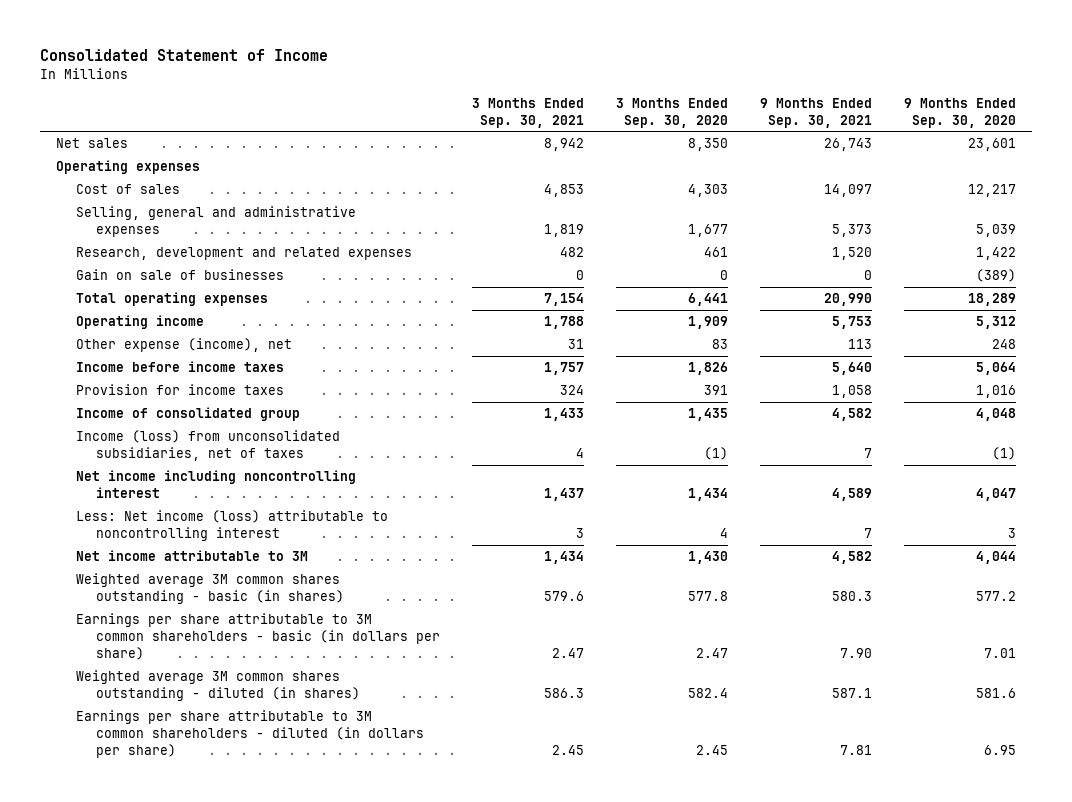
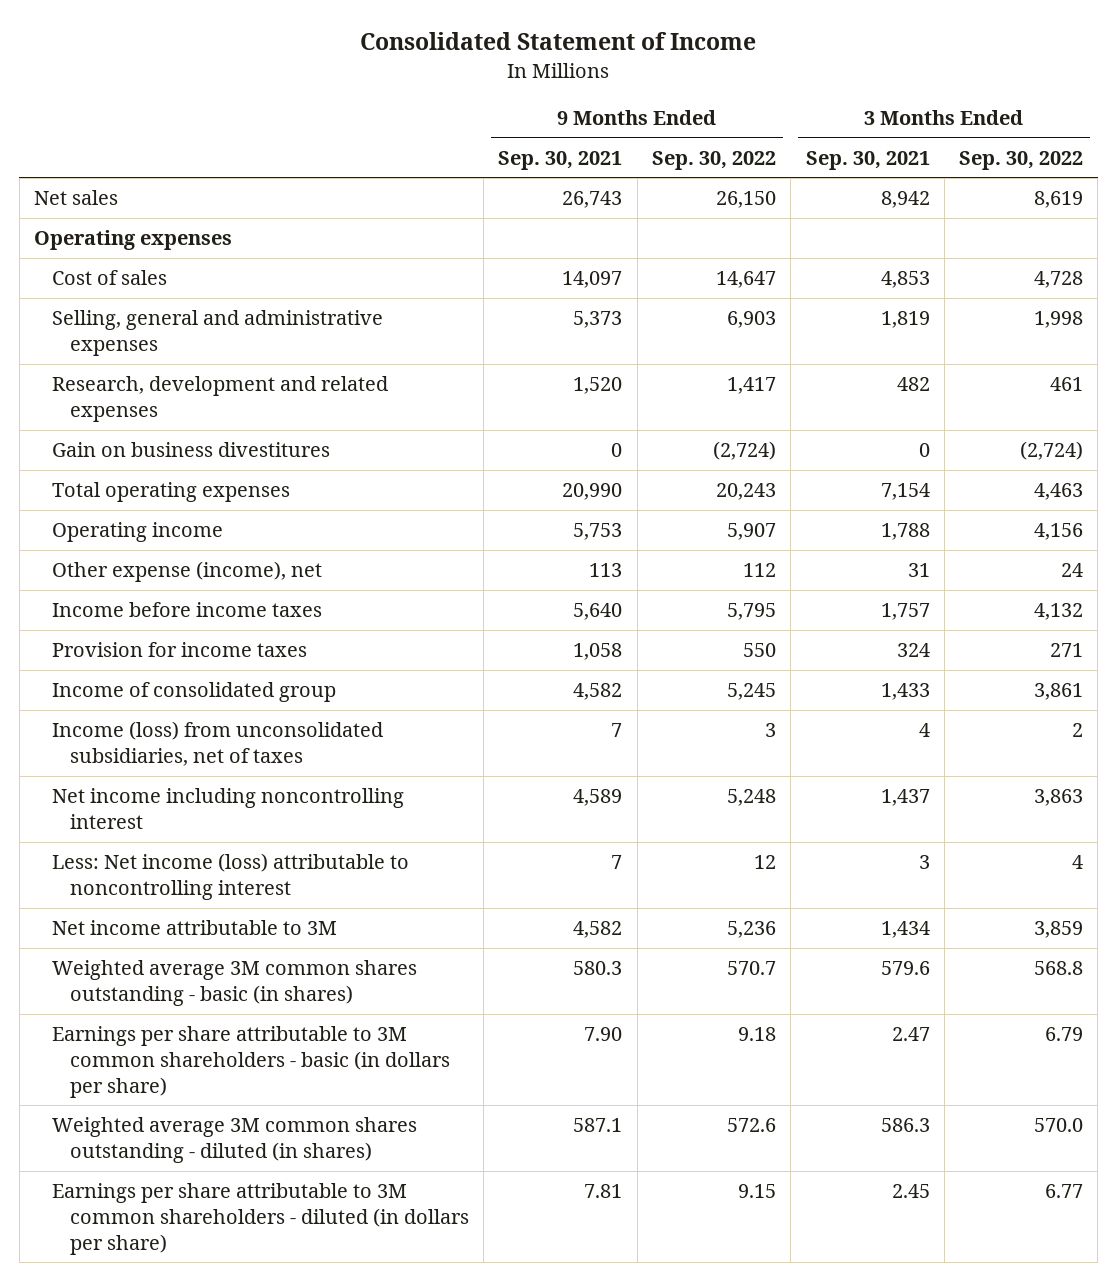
- | 3 Months Ended Sep. 30, 2021 | 3 Months Ended Sep. 30, 2020 | 9 Months Ended Sep. 30, 2021 | 9 Months Ended Sep. 30, 2020
+ | 9 Months Ended Sep. 30, 2021 | 9 Months Ended Sep. 30, 2022 | 3 Months Ended Sep. 30, 2021 | 3 Months Ended Sep. 30, 2022
- Gain on sale of businesses | 0 | 0 | 0 | (389)
+ Gain on business divestitures | 0 | (2,724) | 0 | (2,724)

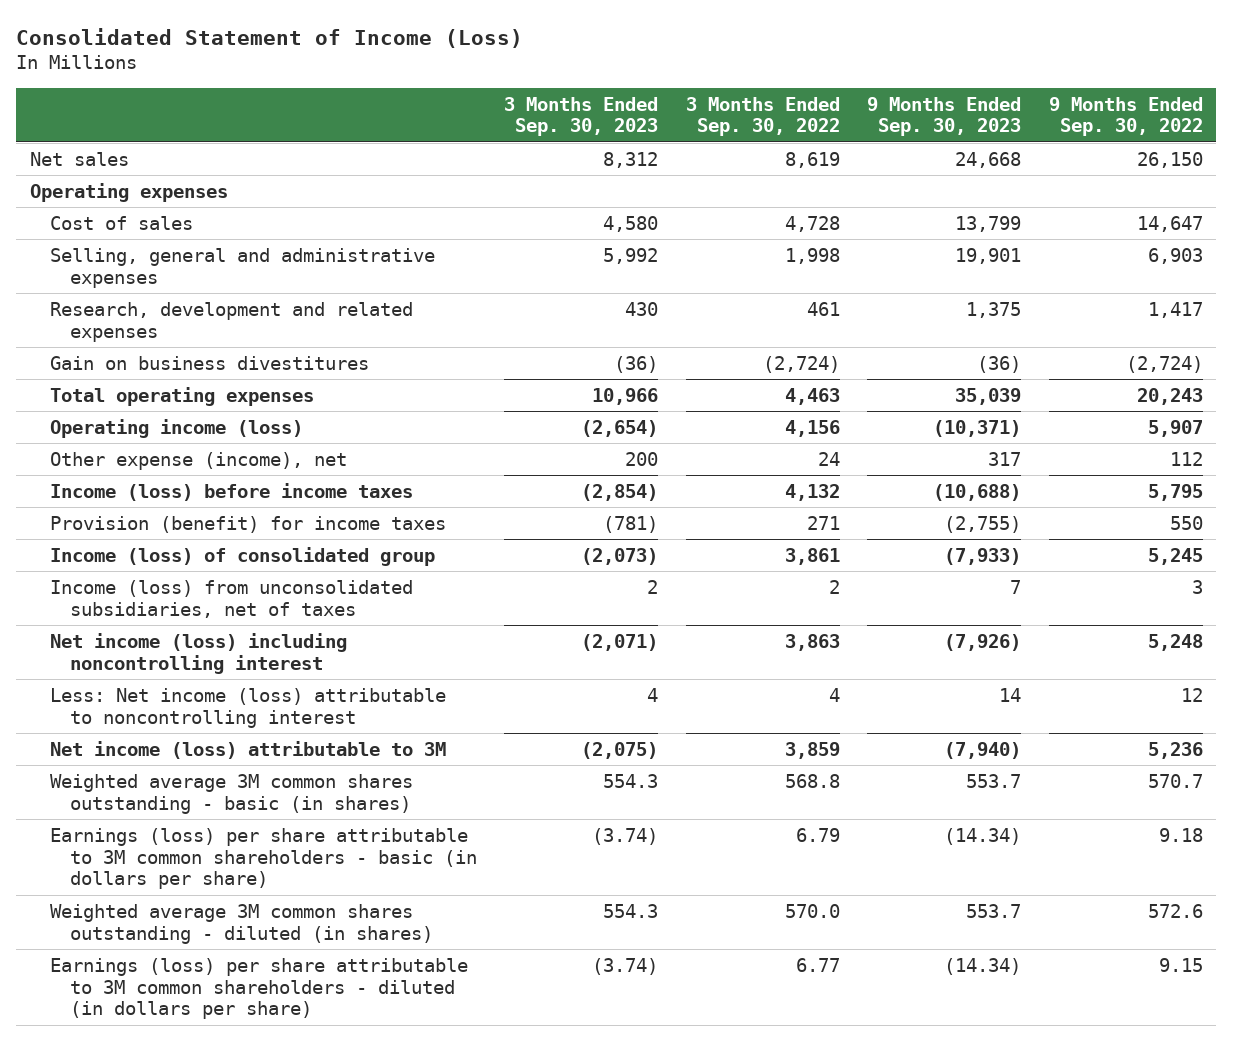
- Consolidated Statement of Income
+ Consolidated Statement of Income (Loss)
- | 9 Months Ended Sep. 30, 2021 | 9 Months Ended Sep. 30, 2022 | 3 Months Ended Sep. 30, 2021 | 3 Months Ended Sep. 30, 2022
+ | 3 Months Ended Sep. 30, 2023 | 3 Months Ended Sep. 30, 2022 | 9 Months Ended Sep. 30, 2023 | 9 Months Ended Sep. 30, 2022
- Operating income | 5,753 | 5,907 | 1,788 | 4,156
+ Operating income (loss) | (2,654) | 4,156 | (10,371) | 5,907
- Income before income taxes | 5,640 | 5,795 | 1,757 | 4,132
- Provision for income taxes | 1,058 | 550 | 324 | 271
- Income of consolidated group | 4,582 | 5,245 | 1,433 | 3,861
+ Income (loss) before income taxes | (2,854) | 4,132 | (10,688) | 5,795
+ Provision (benefit) for income taxes | (781) | 271 | (2,755) | 550
+ Income (loss) of consolidated group | (2,073) | 3,861 | (7,933) | 5,245
- Net income including noncontrolling interest | 4,589 | 5,248 | 1,437 | 3,863
+ Net income (loss) including noncontrolling interest | (2,071) | 3,863 | (7,926) | 5,248
- Net income attributable to 3M | 4,582 | 5,236 | 1,434 | 3,859
+ Net income (loss) attributable to 3M | (2,075) | 3,859 | (7,940) | 5,236
- Earnings per share attributable to 3M common shareholders - basic (in dollars per share) | 7.90 | 9.18 | 2.47 | 6.79
+ Earnings (loss) per share attributable to 3M common shareholders - basic (in dollars per share) | (3.74) | 6.79 | (14.34) | 9.18
- Earnings per share attributable to 3M common shareholders - diluted (in dollars per share) | 7.81 | 9.15 | 2.45 | 6.77
+ Earnings (loss) per share attributable to 3M common shareholders - diluted (in dollars per share) | (3.74) | 6.77 | (14.34) | 9.15

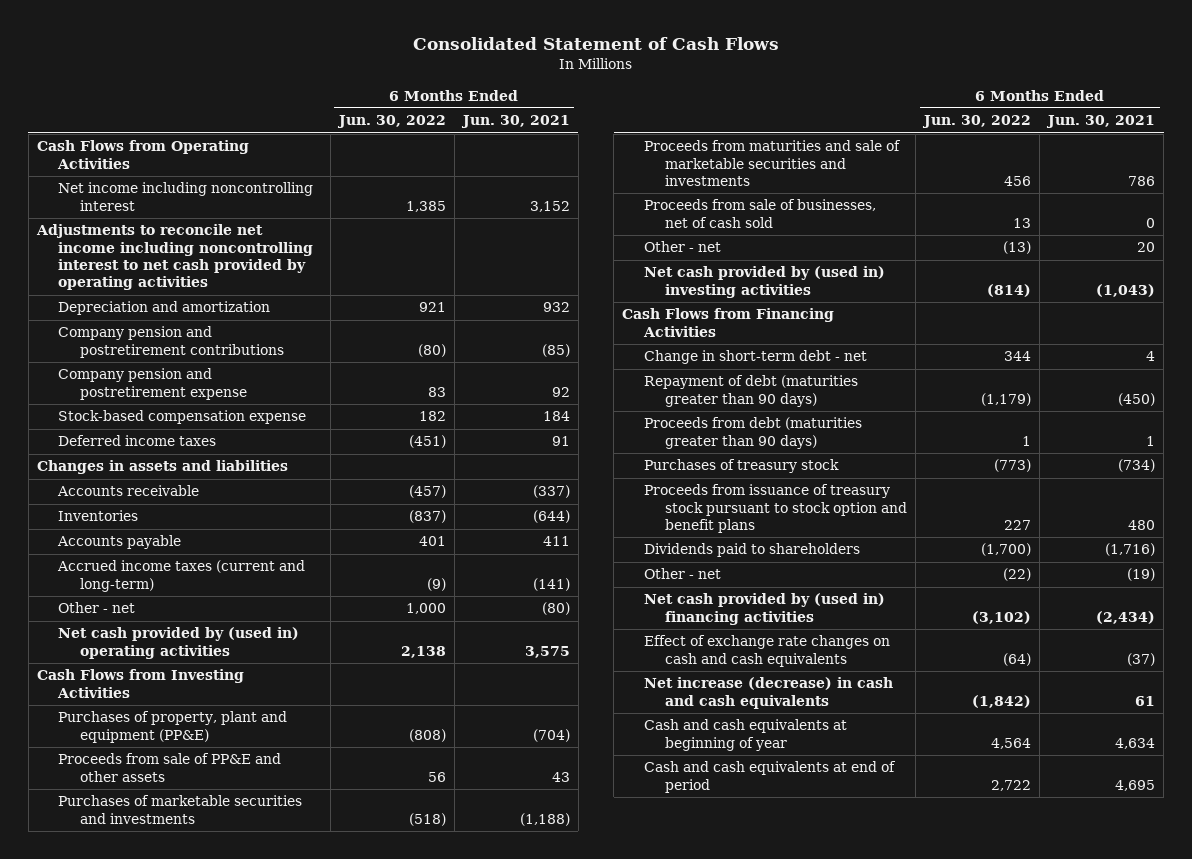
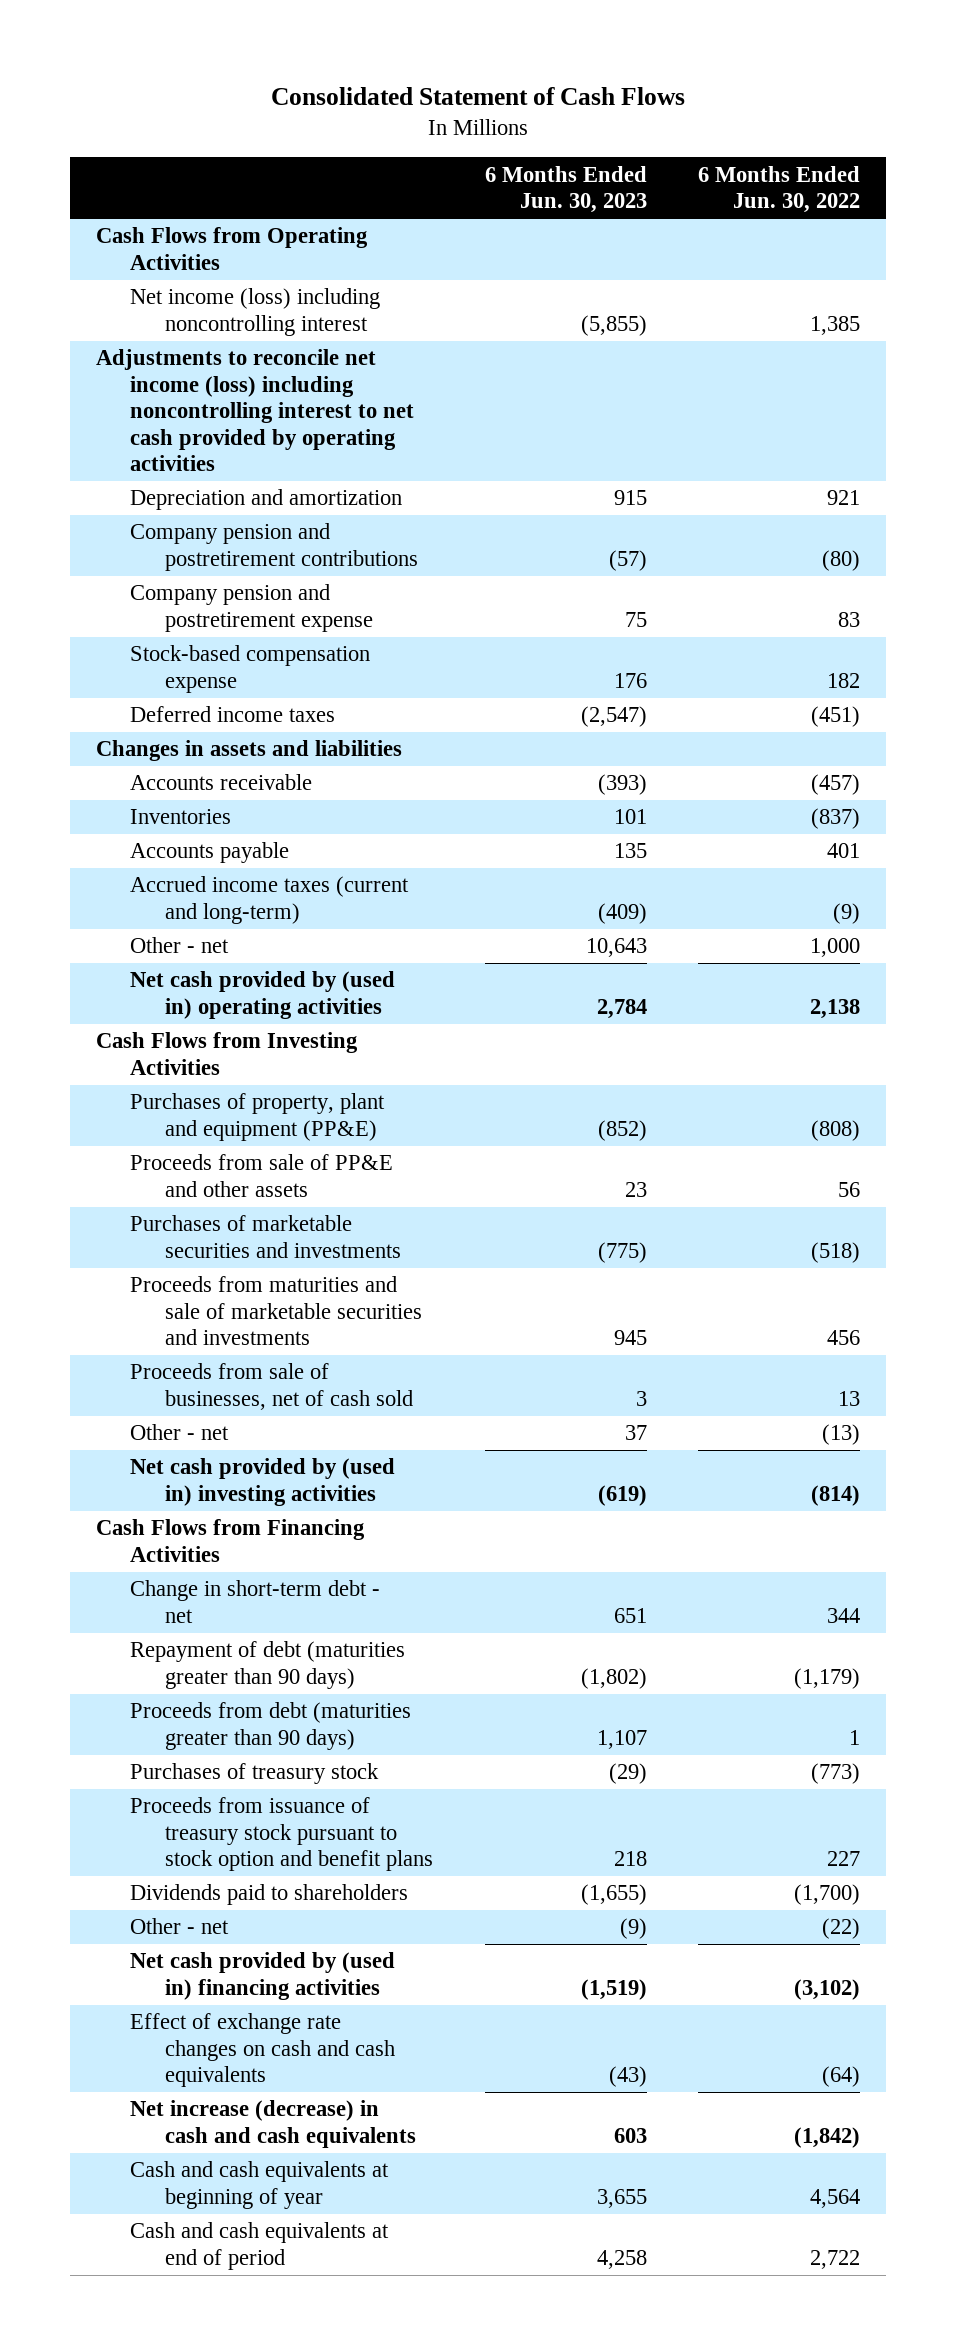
- | 6 Months Ended Jun. 30, 2022 | 6 Months Ended Jun. 30, 2021
+ | 6 Months Ended Jun. 30, 2023 | 6 Months Ended Jun. 30, 2022
- Net income including noncontrolling interest | 1,385 | 3,152
- Adjustments to reconcile net income including noncontrolling interest to net cash provided by operating activities
+ Net income (loss) including noncontrolling interest | (5,855) | 1,385
+ Adjustments to reconcile net income (loss) including noncontrolling interest to net cash provided by operating activities

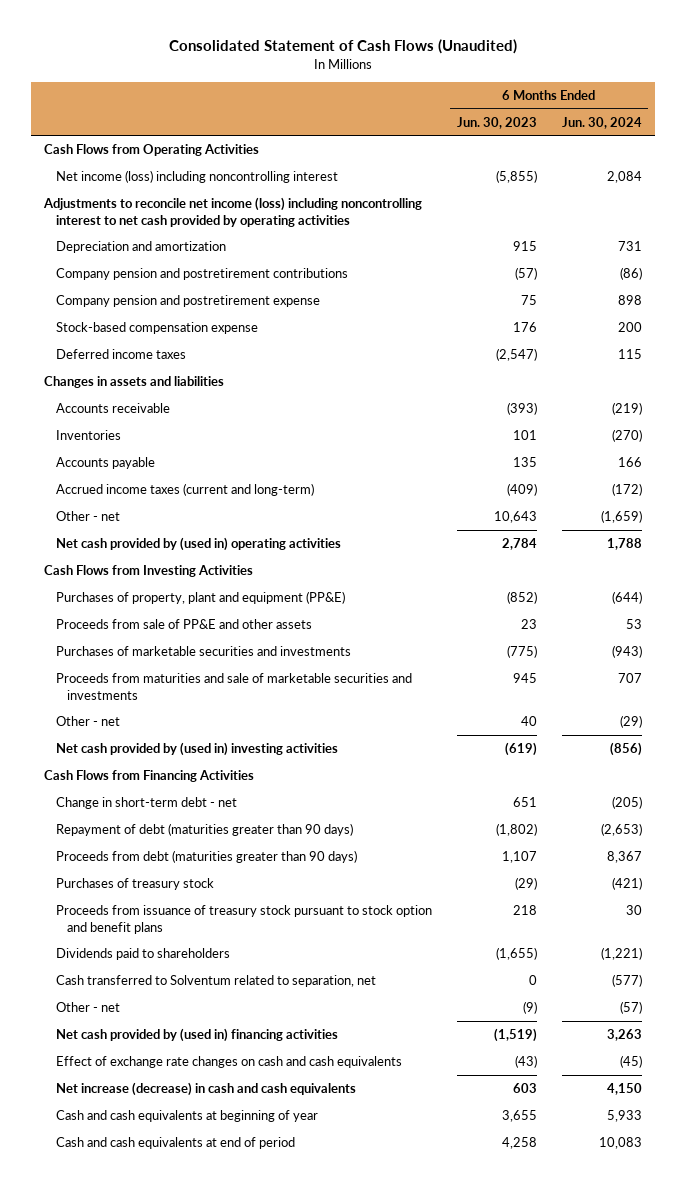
- Consolidated Statement of Cash Flows
+ Consolidated Statement of Cash Flows (Unaudited)
- | 6 Months Ended Jun. 30, 2023 | 6 Months Ended Jun. 30, 2022
+ | 6 Months Ended Jun. 30, 2023 | 6 Months Ended Jun. 30, 2024
- Proceeds from sale of businesses, net of cash sold | 3 | 13
- Other - net | 37 | (13)
+ Other - net | 40 | (29)
+ Cash transferred to Solventum related to separation, net | 0 | (577)

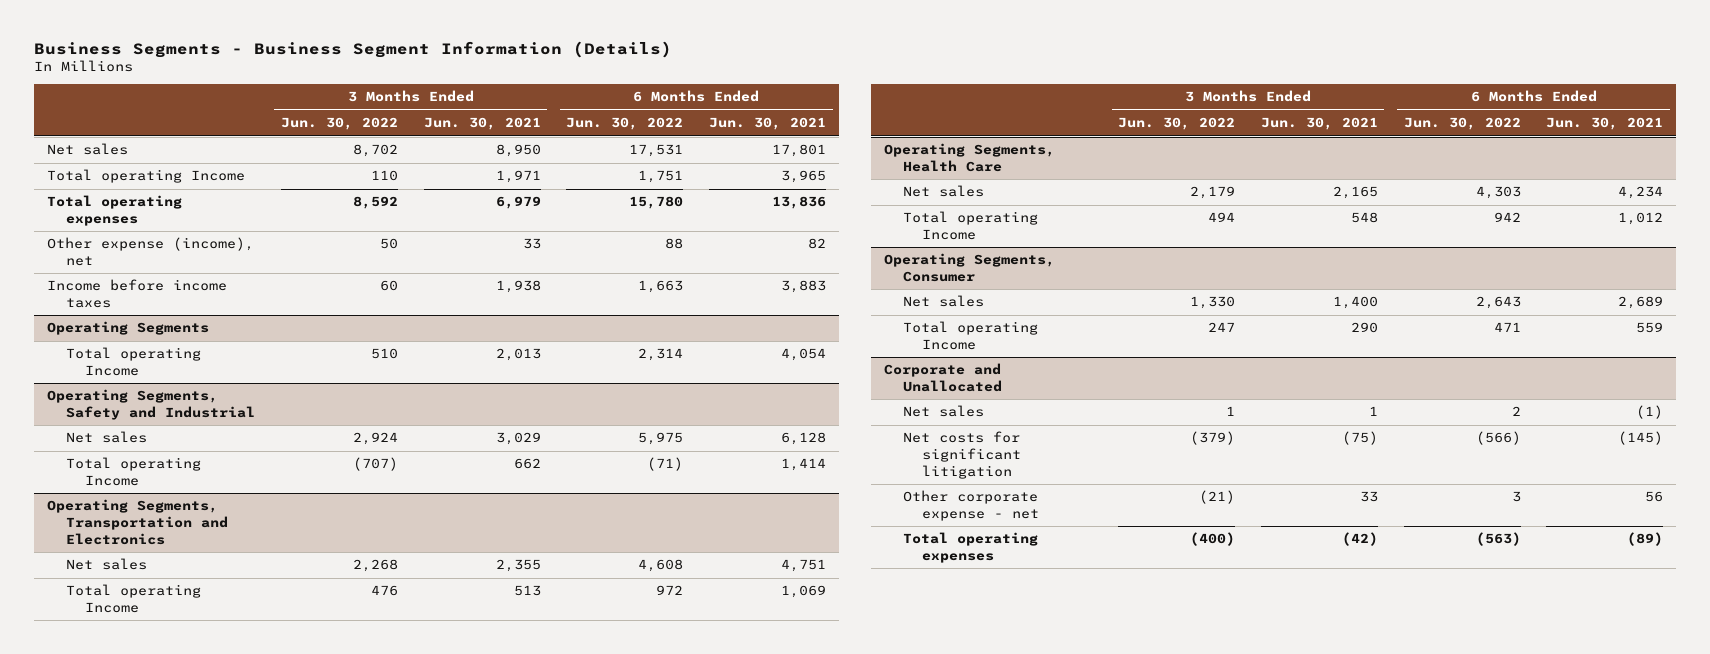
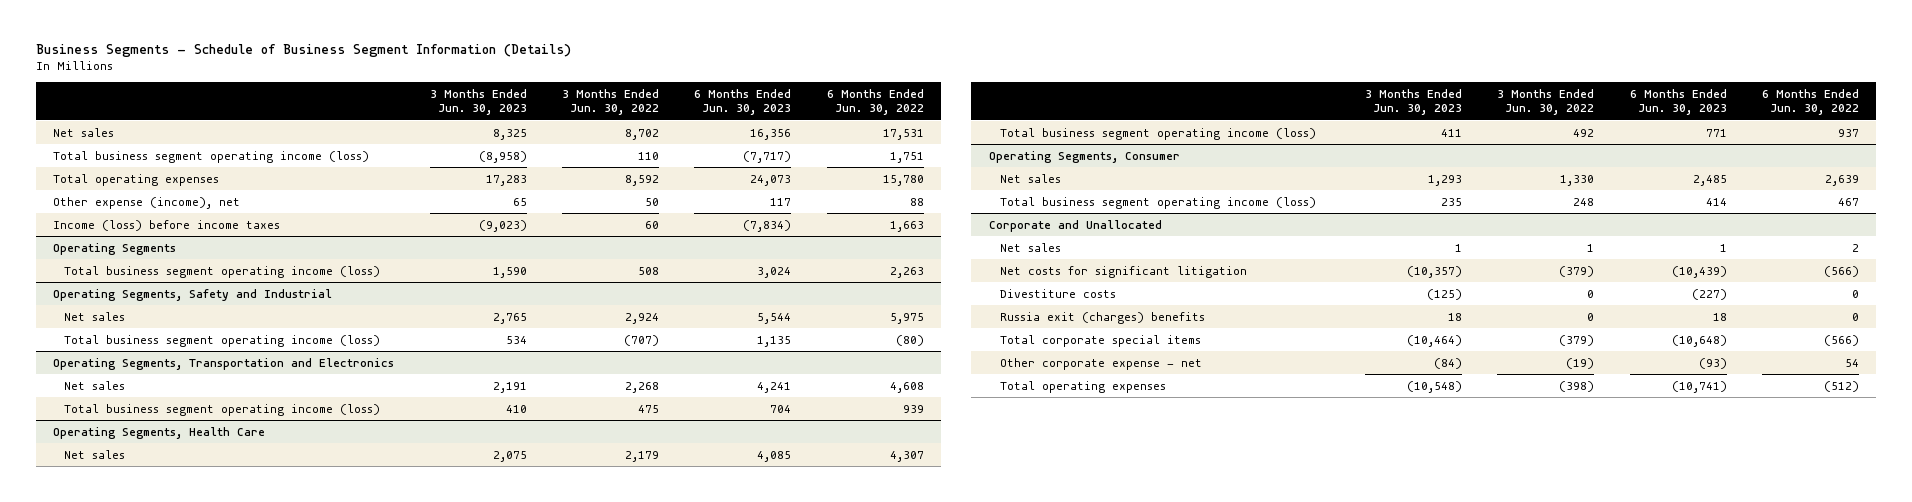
- Business Segments - Business Segment Information (Details)
+ Business Segments - Schedule of Business Segment Information (Details)
- | 3 Months Ended Jun. 30, 2022 | 3 Months Ended Jun. 30, 2021 | 6 Months Ended Jun. 30, 2022 | 6 Months Ended Jun. 30, 2021
+ | 3 Months Ended Jun. 30, 2023 | 3 Months Ended Jun. 30, 2022 | 6 Months Ended Jun. 30, 2023 | 6 Months Ended Jun. 30, 2022
- Total operating Income | 110 | 1,971 | 1,751 | 3,965
+ Total business segment operating income (loss) | (8,958) | 110 | (7,717) | 1,751
- Income before income taxes | 60 | 1,938 | 1,663 | 3,883
+ Income (loss) before income taxes | (9,023) | 60 | (7,834) | 1,663
@ Operating Segments
- Total operating Income | 510 | 2,013 | 2,314 | 4,054
+ Total business segment operating income (loss) | 1,590 | 508 | 3,024 | 2,263
@ Operating Segments, Safety and Industrial
- Total operating Income | (707) | 662 | (71) | 1,414
+ Total business segment operating income (loss) | 534 | (707) | 1,135 | (80)
@ Operating Segments, Transportation and Electronics
- Total operating Income | 476 | 513 | 972 | 1,069
+ Total business segment operating income (loss) | 410 | 475 | 704 | 939
@ Operating Segments, Health Care
- Net sales | 2,179 | 2,165 | 4,303 | 4,234
- Total operating Income | 494 | 548 | 942 | 1,012
+ Net sales | 2,075 | 2,179 | 4,085 | 4,307
+ Total business segment operating income (loss) | 411 | 492 | 771 | 937
@ Operating Segments, Consumer
- Net sales | 1,330 | 1,400 | 2,643 | 2,689
- Total operating Income | 247 | 290 | 471 | 559
+ Net sales | 1,293 | 1,330 | 2,485 | 2,639
+ Total business segment operating income (loss) | 235 | 248 | 414 | 467
@ Corporate and Unallocated
- Other corporate expense - net | (21) | 33 | 3 | 56
- Total operating expenses | (400) | (42) | (563) | (89)
+ Divestiture costs | (125) | 0 | (227) | 0
+ Russia exit (charges) benefits | 18 | 0 | 18 | 0
+ Total corporate special items | (10,464) | (379) | (10,648) | (566)
+ Other corporate expense - net | (84) | (19) | (93) | 54
+ Total operating expenses | (10,548) | (398) | (10,741) | (512)

